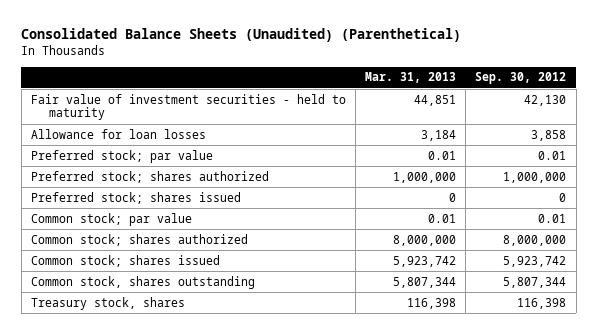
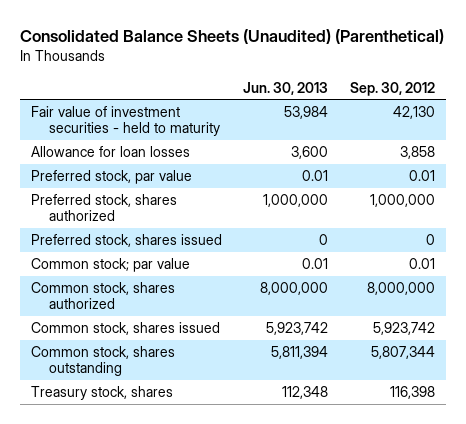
- | Mar. 31, 2013 | Sep. 30, 2012
+ | Jun. 30, 2013 | Sep. 30, 2012
- Preferred stock; par value | 0.01 | 0.01
- Preferred stock; shares authorized | 1,000,000 | 1,000,000
- Preferred stock; shares issued | 0 | 0
+ Preferred stock, par value | 0.01 | 0.01
+ Preferred stock, shares authorized | 1,000,000 | 1,000,000
+ Preferred stock, shares issued | 0 | 0
- Common stock; shares authorized | 8,000,000 | 8,000,000
- Common stock; shares issued | 5,923,742 | 5,923,742
+ Common stock, shares authorized | 8,000,000 | 8,000,000
+ Common stock, shares issued | 5,923,742 | 5,923,742

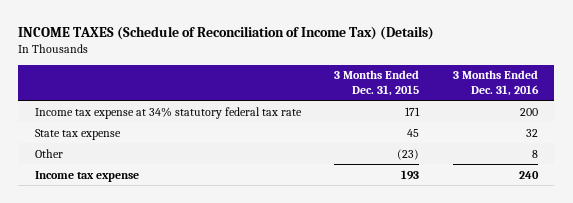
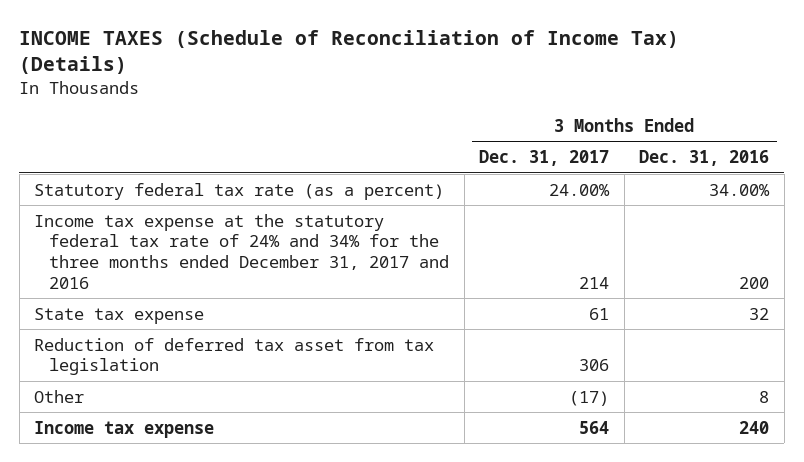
- | 3 Months Ended Dec. 31, 2015 | 3 Months Ended Dec. 31, 2016
+ | 3 Months Ended Dec. 31, 2017 | 3 Months Ended Dec. 31, 2016
- Income tax expense at 34% statutory federal tax rate | 171 | 200
+ Statutory federal tax rate (as a percent) | 24.00% | 34.00%
+ Income tax expense at the statutory federal tax rate of 24% and 34% for the three months ended December 31, 2017 and 2016 | 214 | 200
+ Reduction of deferred tax asset from tax legislation | 306 |

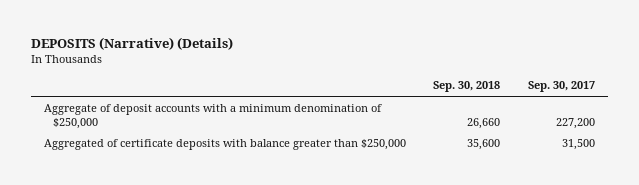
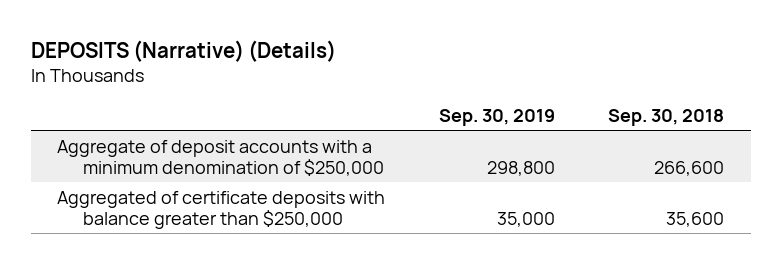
- | Sep. 30, 2018 | Sep. 30, 2017
+ | Sep. 30, 2019 | Sep. 30, 2018
- Aggregate of deposit accounts with a minimum denomination of $250,000 | 26,660 | 227,200
+ Aggregate of deposit accounts with a minimum denomination of $250,000 | 298,800 | 266,600

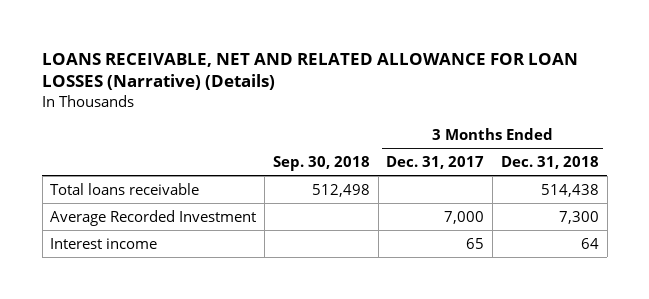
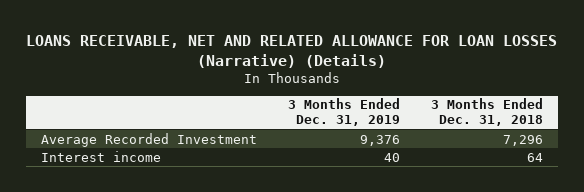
- | Sep. 30, 2018 | 3 Months Ended Dec. 31, 2017 | 3 Months Ended Dec. 31, 2018
+ | 3 Months Ended Dec. 31, 2019 | 3 Months Ended Dec. 31, 2018
- Total loans receivable | 512,498 | | 514,438
- Average Recorded Investment | | 7,000 | 7,300
+ Average Recorded Investment | 9,376 | 7,296

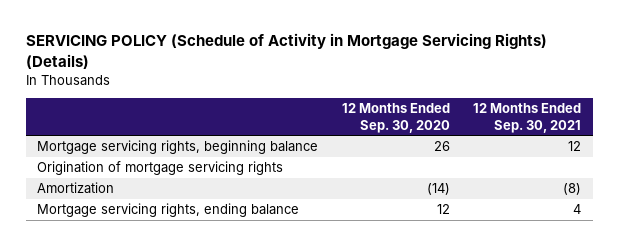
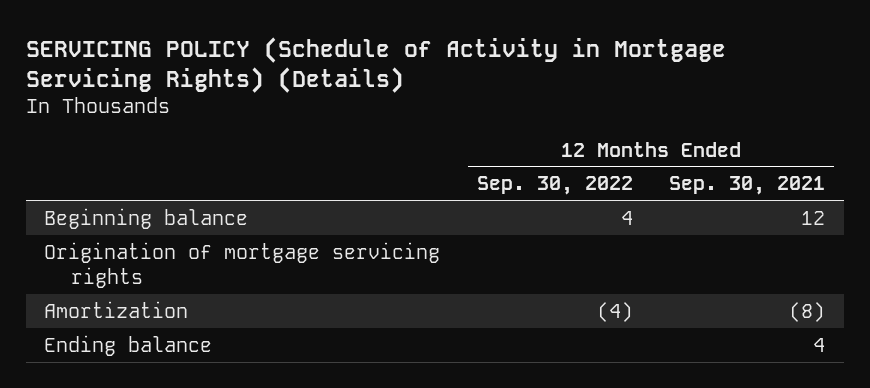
- | 12 Months Ended Sep. 30, 2020 | 12 Months Ended Sep. 30, 2021
+ | 12 Months Ended Sep. 30, 2022 | 12 Months Ended Sep. 30, 2021
- Mortgage servicing rights, beginning balance | 26 | 12
+ Beginning balance | 4 | 12
- Mortgage servicing rights, ending balance | 12 | 4
+ Ending balance | | 4

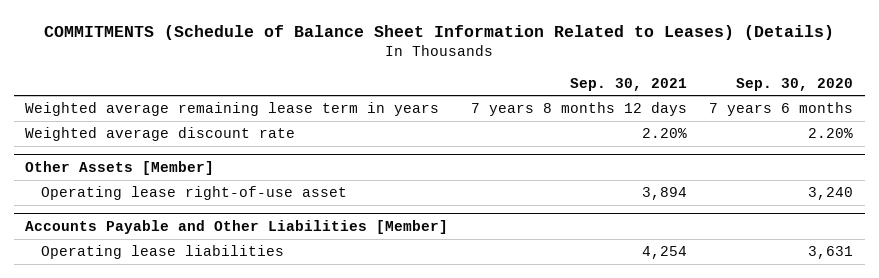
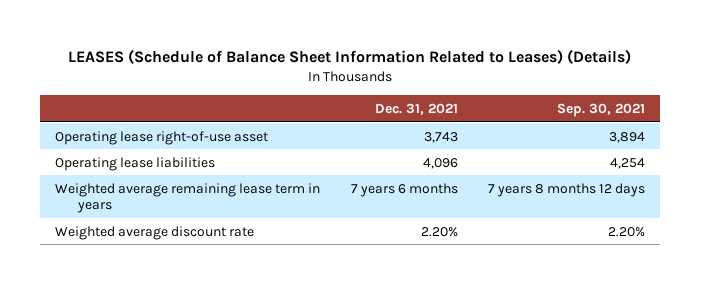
- COMMITMENTS (Schedule of Balance Sheet Information Related to Leases) (Details)
+ LEASES (Schedule of Balance Sheet Information Related to Leases) (Details)
- | Sep. 30, 2021 | Sep. 30, 2020
+ | Dec. 31, 2021 | Sep. 30, 2021
- Other Assets [Member]
- Accounts Payable and Other Liabilities [Member]
moved down: Weighted average remaining lease term in years | 7 years 6 months | 7 years 8 months 12 days
moved down: Weighted average discount rate | 2.20% | 2.20%

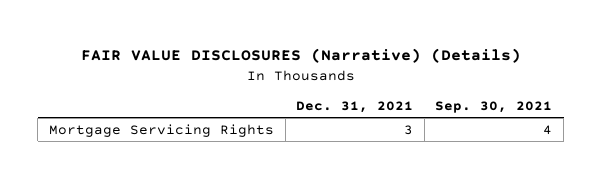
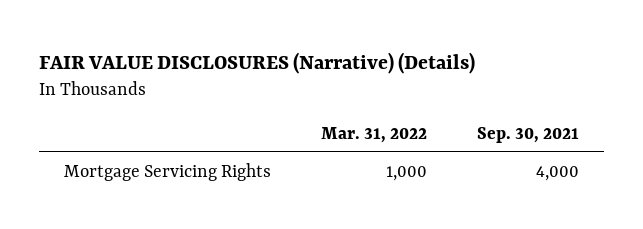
- | Dec. 31, 2021 | Sep. 30, 2021
+ | Mar. 31, 2022 | Sep. 30, 2021
- Mortgage Servicing Rights | 3 | 4
+ Mortgage Servicing Rights | 1,000 | 4,000

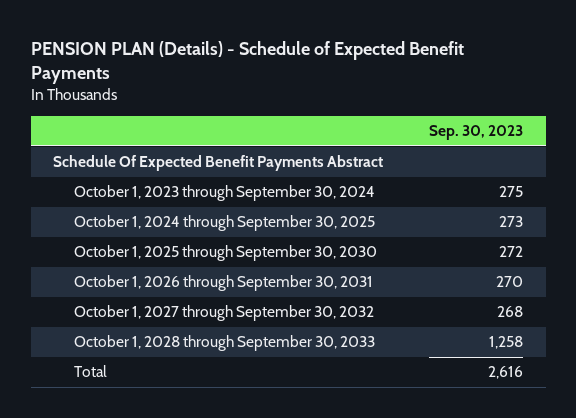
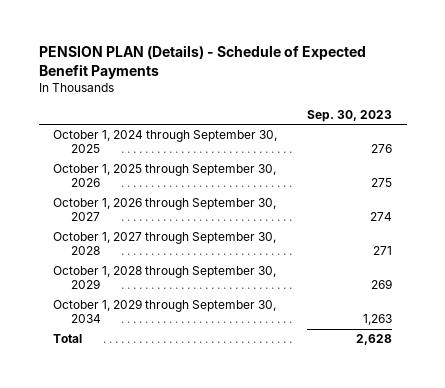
- Schedule Of Expected Benefit Payments Abstract
- October 1, 2023 through September 30, 2024 | 275
- October 1, 2024 through September 30, 2025 | 273
- October 1, 2025 through September 30, 2030 | 272
- October 1, 2026 through September 30, 2031 | 270
- October 1, 2027 through September 30, 2032 | 268
- October 1, 2028 through September 30, 2033 | 1,258
- Total | 2,616
+ October 1, 2024 through September 30, 2025 | 276
+ October 1, 2025 through September 30, 2026 | 275
+ October 1, 2026 through September 30, 2027 | 274
+ October 1, 2027 through September 30, 2028 | 271
+ October 1, 2028 through September 30, 2029 | 269
+ October 1, 2029 through September 30, 2034 | 1,263
+ Total | 2,628

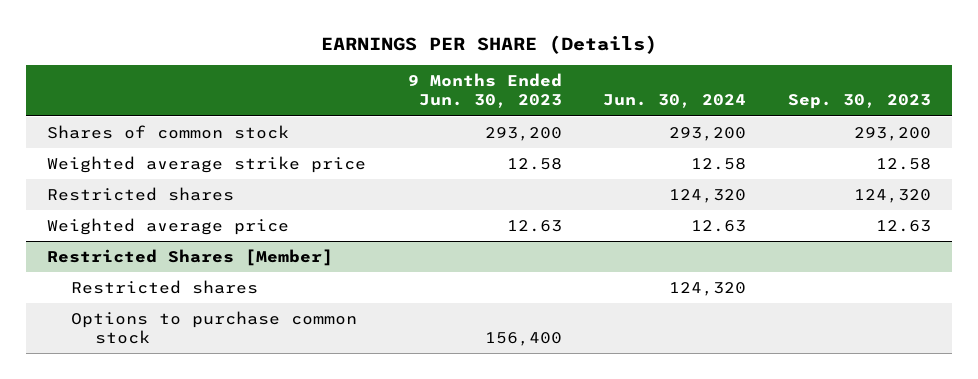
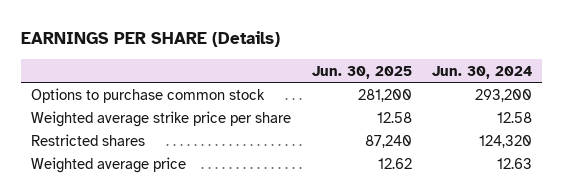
- | 9 Months Ended Jun. 30, 2023 | Jun. 30, 2024 | Sep. 30, 2023
+ | Jun. 30, 2025 | Jun. 30, 2024
- Shares of common stock | 293,200 | 293,200 | 293,200
- Weighted average strike price | 12.58 | 12.58 | 12.58
+ Options to purchase common stock | 281,200 | 293,200
+ Weighted average strike price per share | 12.58 | 12.58
- Restricted Shares [Member]
- Restricted shares | | 124,320 |
- Options to purchase common stock | 156,400 | |

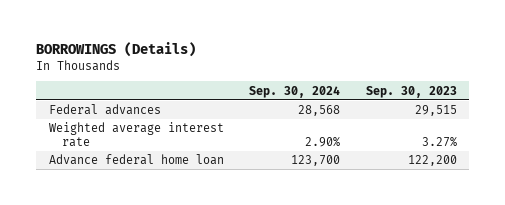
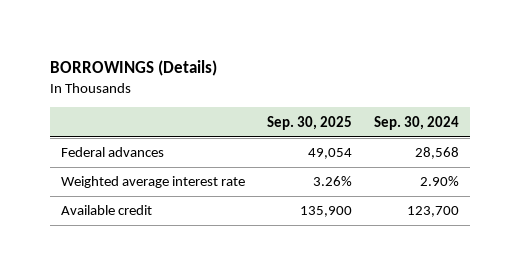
- | Sep. 30, 2024 | Sep. 30, 2023
+ | Sep. 30, 2025 | Sep. 30, 2024
- Advance federal home loan | 123,700 | 122,200
+ Available credit | 135,900 | 123,700

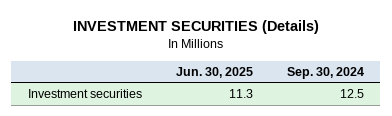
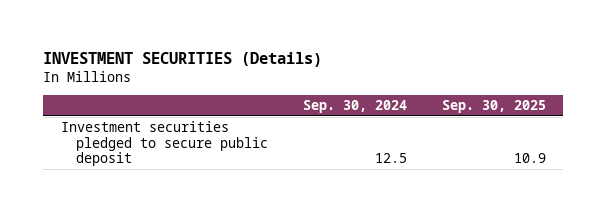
- | Jun. 30, 2025 | Sep. 30, 2024
+ | Sep. 30, 2024 | Sep. 30, 2025
- Investment securities | 11.3 | 12.5
+ Investment securities pledged to secure public deposit | 12.5 | 10.9

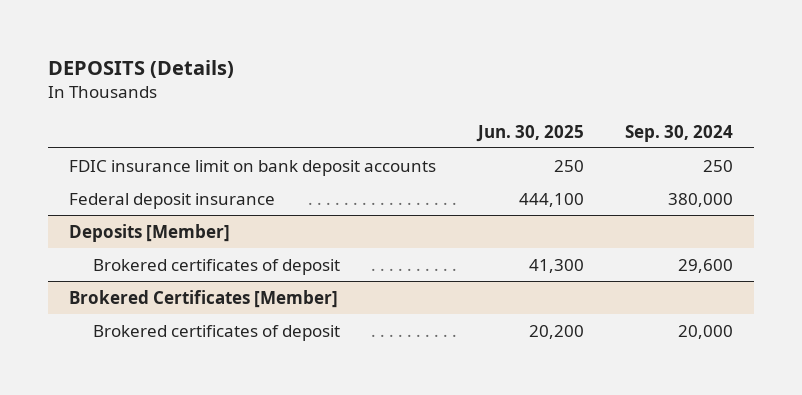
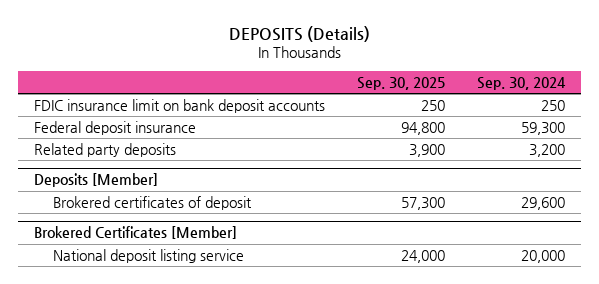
- | Jun. 30, 2025 | Sep. 30, 2024
+ | Sep. 30, 2025 | Sep. 30, 2024
- Federal deposit insurance | 444,100 | 380,000
+ Federal deposit insurance | 94,800 | 59,300
+ Related party deposits | 3,900 | 3,200
@ Brokered Certificates [Member]
- Brokered certificates of deposit | 20,200 | 20,000
+ National deposit listing service | 24,000 | 20,000

